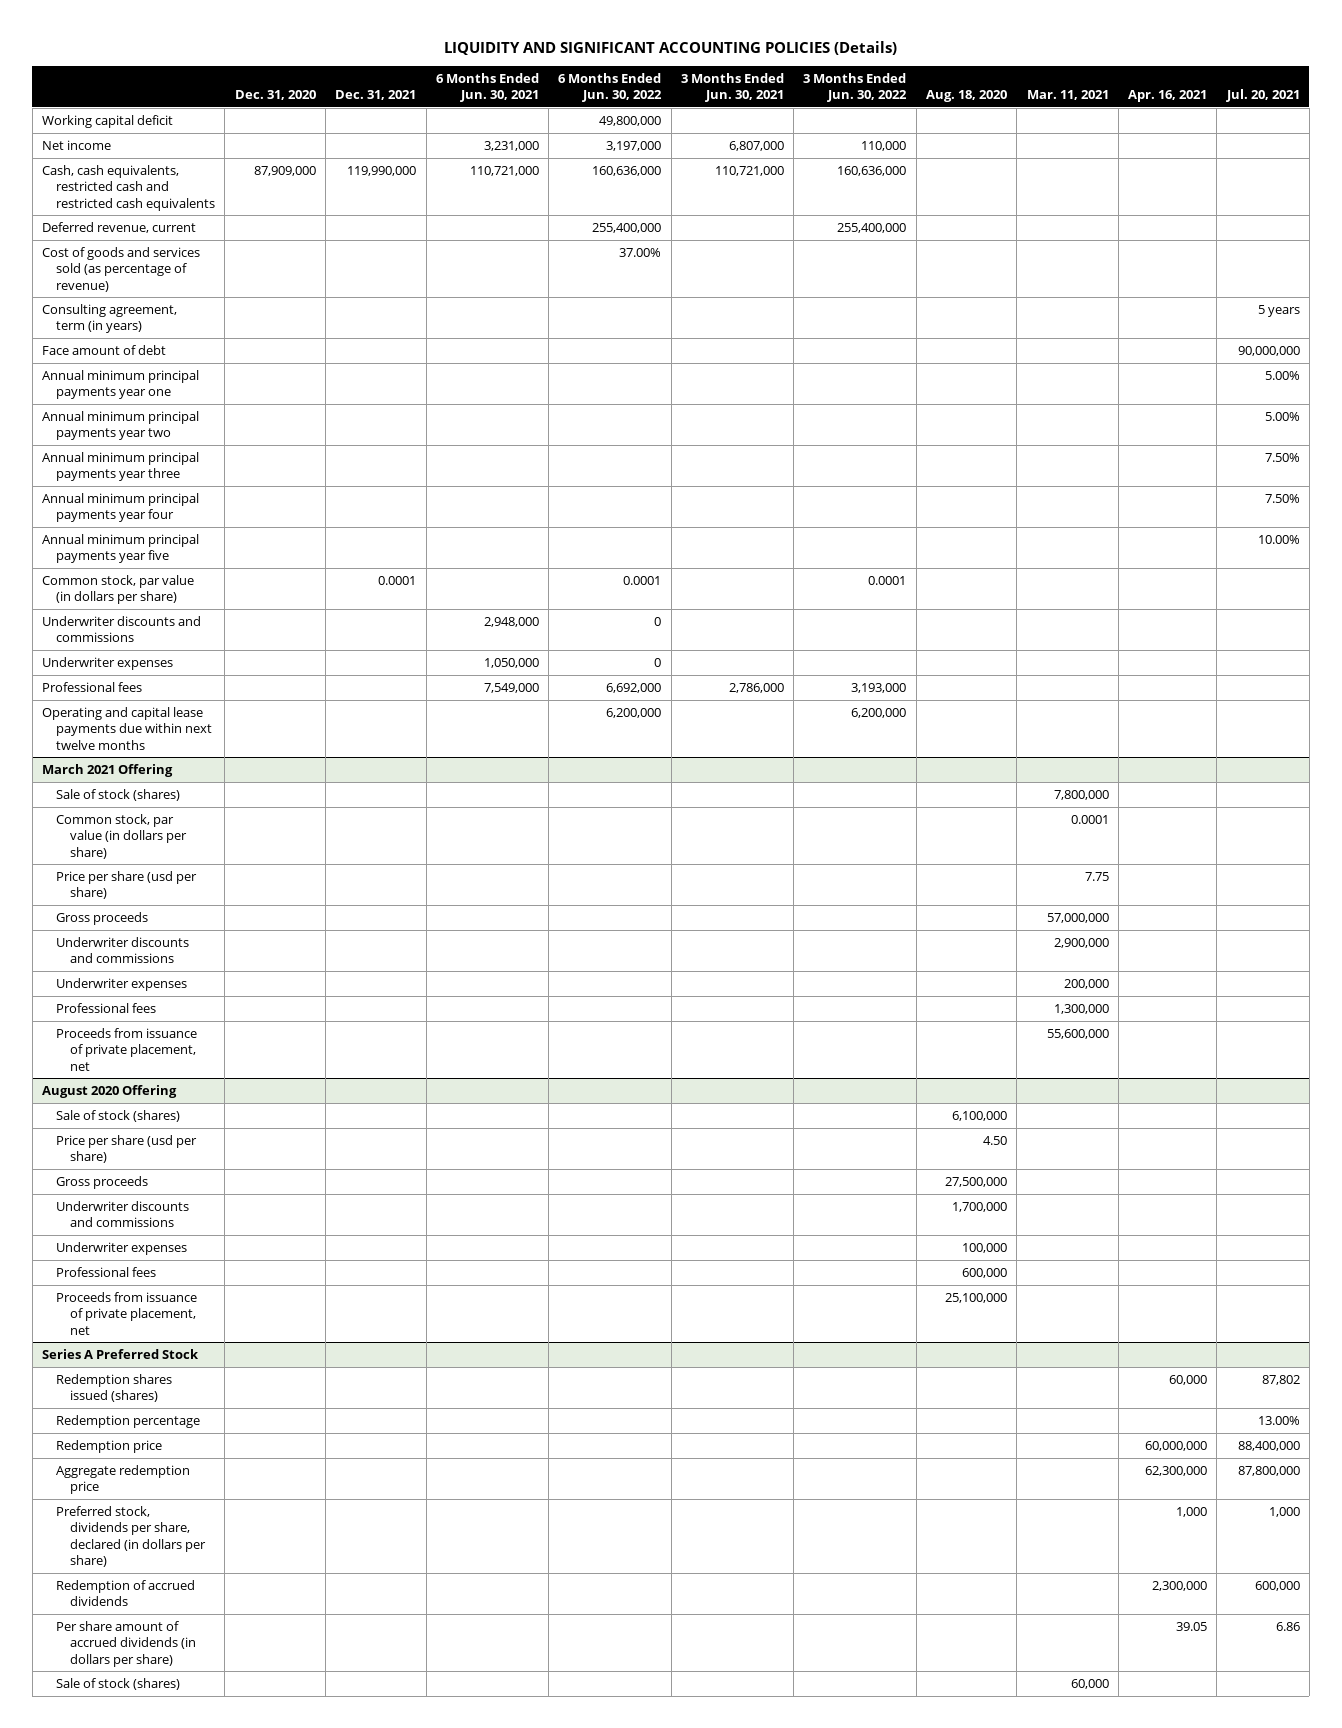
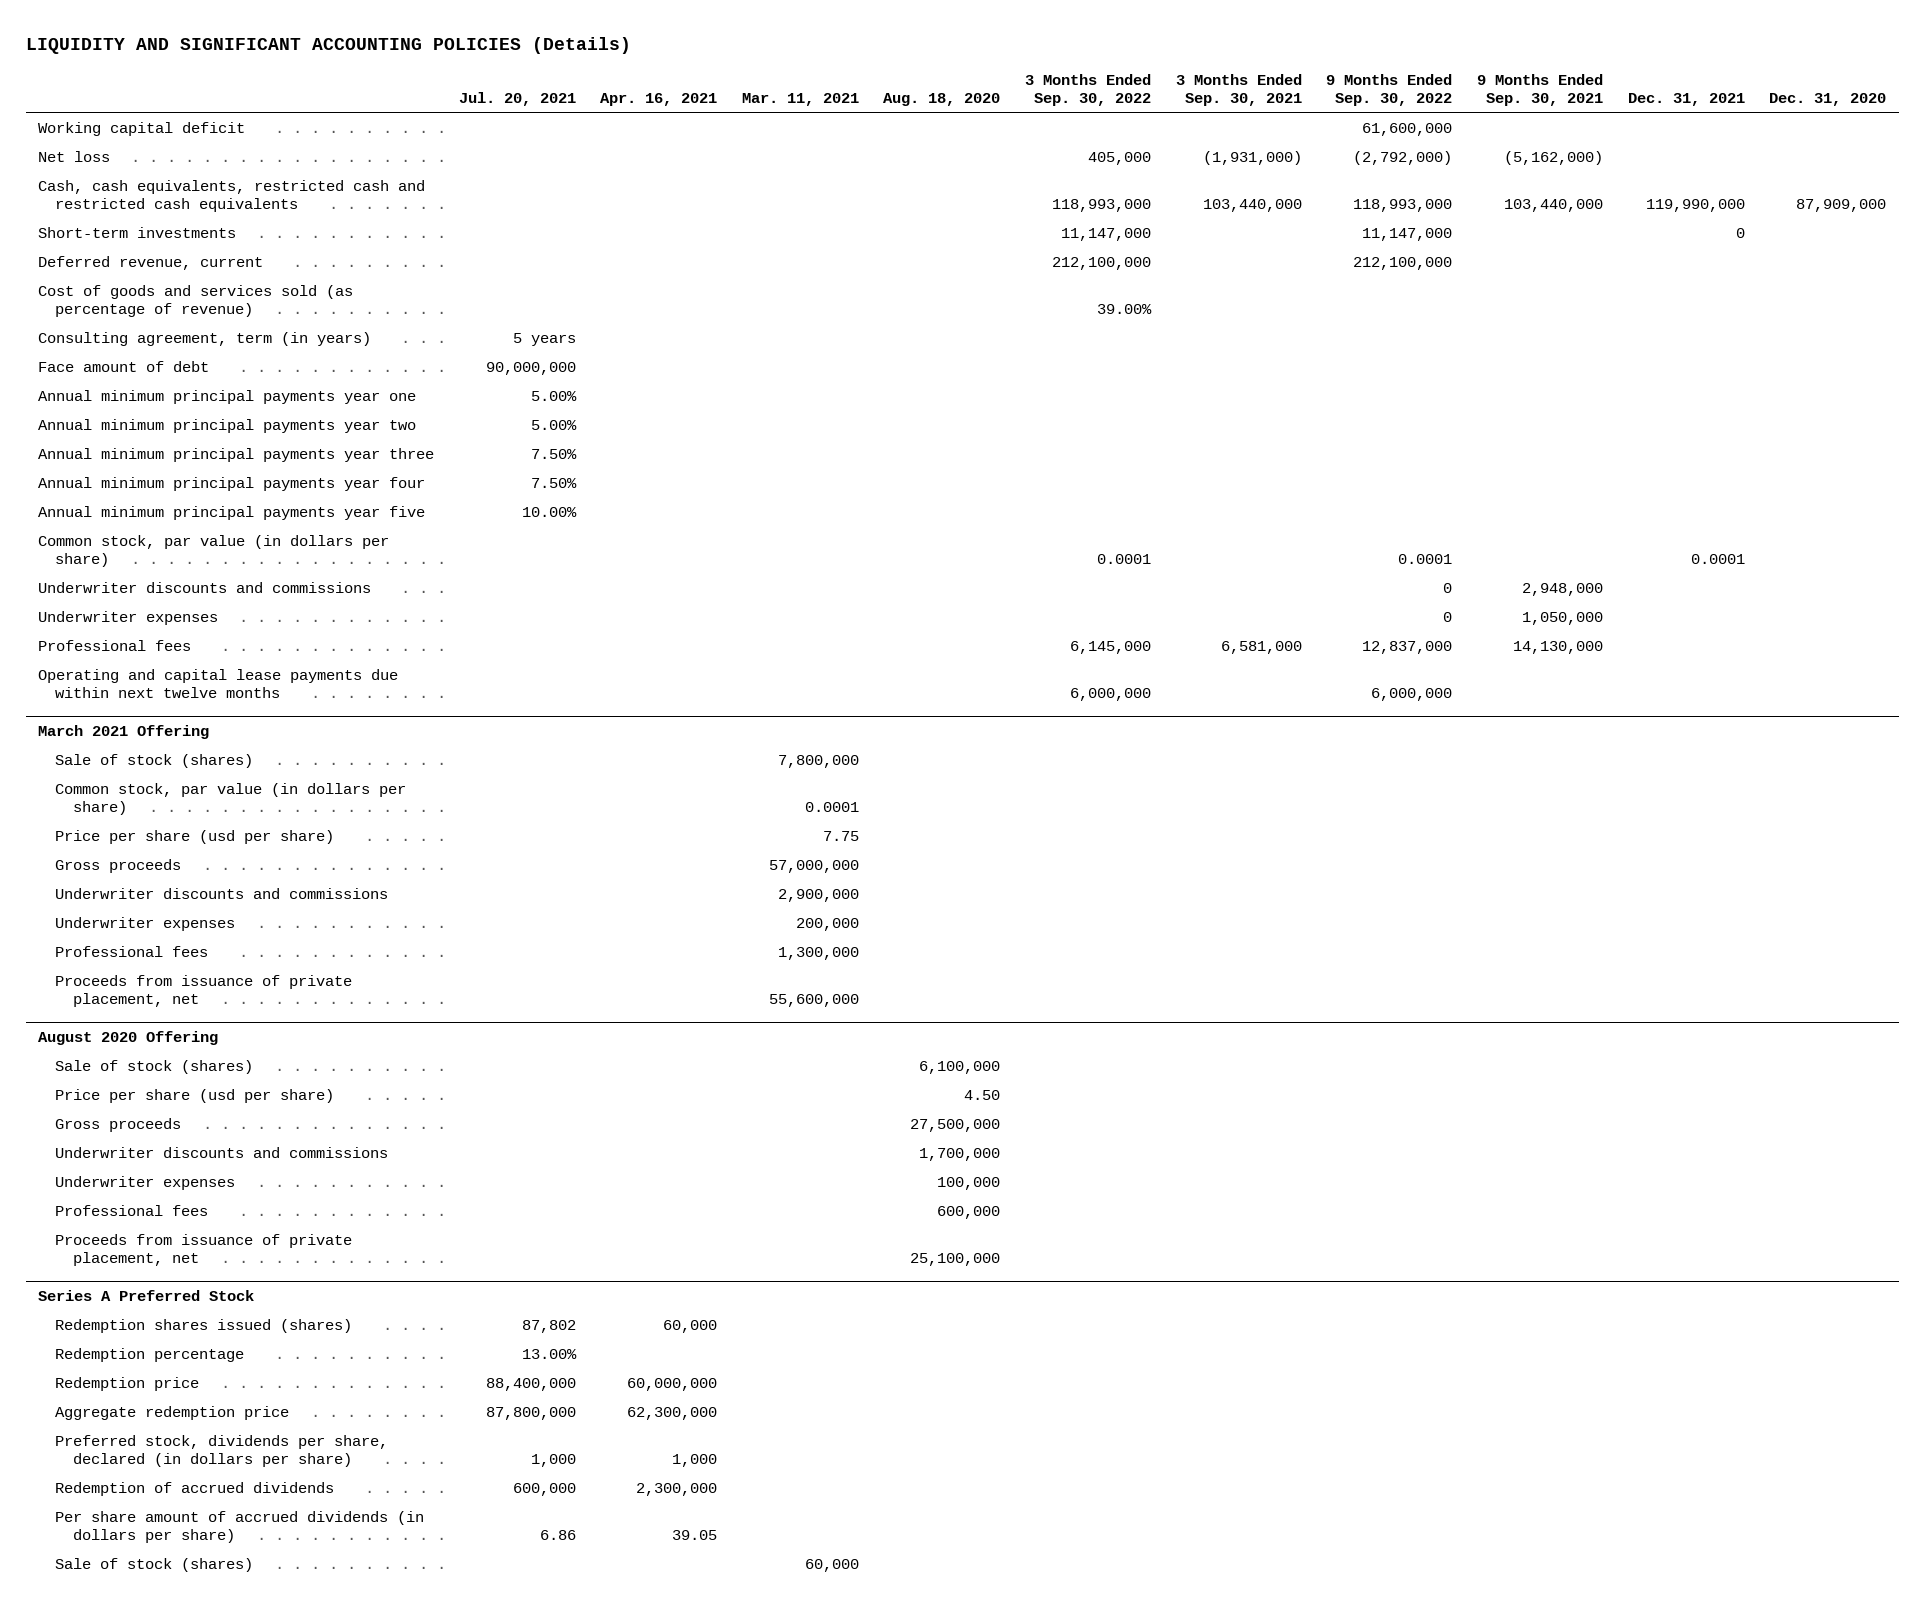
- | Dec. 31, 2020 | Dec. 31, 2021 | 6 Months Ended Jun. 30, 2021 | 6 Months Ended Jun. 30, 2022 | 3 Months Ended Jun. 30, 2021 | 3 Months Ended Jun. 30, 2022 | Aug. 18, 2020 | Mar. 11, 2021 | Apr. 16, 2021 | Jul. 20, 2021
+ | Jul. 20, 2021 | Apr. 16, 2021 | Mar. 11, 2021 | Aug. 18, 2020 | 3 Months Ended Sep. 30, 2022 | 3 Months Ended Sep. 30, 2021 | 9 Months Ended Sep. 30, 2022 | 9 Months Ended Sep. 30, 2021 | Dec. 31, 2021 | Dec. 31, 2020
- Net income | | | 3,231,000 | 3,197,000 | 6,807,000 | 110,000 | | | |
+ Net loss | | | | | 405,000 | (1,931,000) | (2,792,000) | (5,162,000) | |
+ Short-term investments | | | | | 11,147,000 | | 11,147,000 | | 0 |

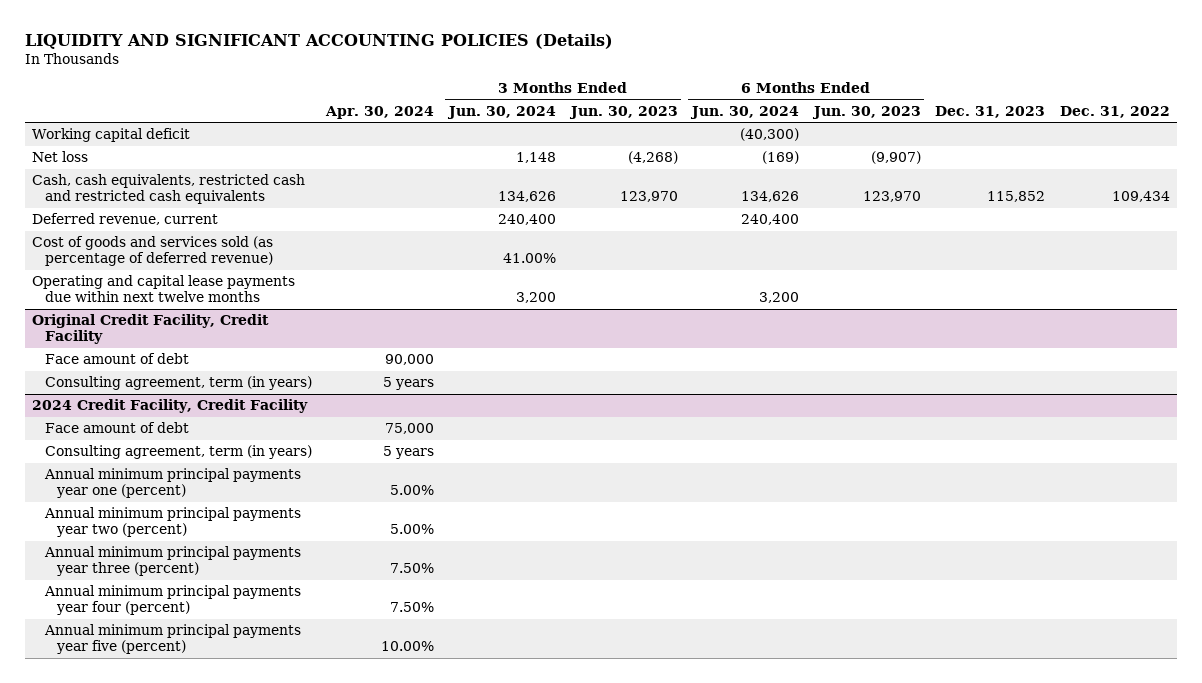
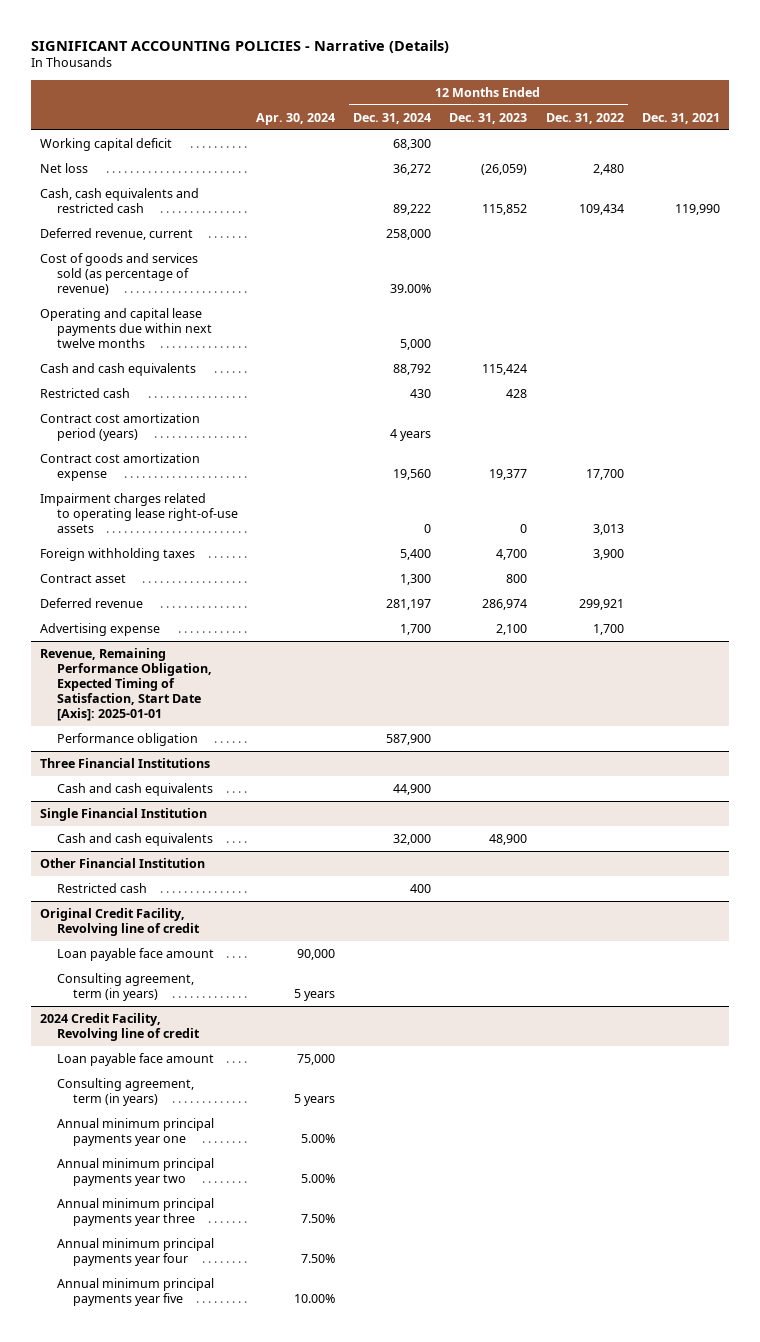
- LIQUIDITY AND SIGNIFICANT ACCOUNTING POLICIES (Details)
+ SIGNIFICANT ACCOUNTING POLICIES - Narrative (Details)
- | Apr. 30, 2024 | 3 Months Ended Jun. 30, 2024 | 3 Months Ended Jun. 30, 2023 | 6 Months Ended Jun. 30, 2024 | 6 Months Ended Jun. 30, 2023 | Dec. 31, 2023 | Dec. 31, 2022
+ | Apr. 30, 2024 | 12 Months Ended Dec. 31, 2024 | 12 Months Ended Dec. 31, 2023 | 12 Months Ended Dec. 31, 2022 | Dec. 31, 2021
- Cash, cash equivalents, restricted cash and restricted cash equivalents | | 134,626 | 123,970 | 134,626 | 123,970 | 115,852 | 109,434
+ Cash, cash equivalents and restricted cash | | 89,222 | 115,852 | 109,434 | 119,990
- Cost of goods and services sold (as percentage of deferred revenue) | | 41.00% | | | | |
+ Cost of goods and services sold (as percentage of revenue) | | 39.00% | | |
- Original Credit Facility, Credit Facility
- Face amount of debt | 90,000 | | | | | |
+ Cash and cash equivalents | | 88,792 | 115,424 | |
+ Restricted cash | | 430 | 428 | |
+ Contract cost amortization period (years) | | 4 years | | |
+ Contract cost amortization expense | | 19,560 | 19,377 | 17,700 |
+ Impairment charges related to operating lease right-of-use assets | | 0 | 0 | 3,013 |
+ Foreign withholding taxes | | 5,400 | 4,700 | 3,900 |
+ Contract asset | | 1,300 | 800 | |
+ Deferred revenue | | 281,197 | 286,974 | 299,921 |
+ Advertising expense | | 1,700 | 2,100 | 1,700 |
+ Revenue, Remaining Performance Obligation, Expected Timing of Satisfaction, Start Date [Axis]: 2025-01-01
+ Performance obligation | | 587,900 | | |
+ Three Financial Institutions
+ Cash and cash equivalents | | 44,900 | | |
+ Single Financial Institution
+ Cash and cash equivalents | | 32,000 | 48,900 | |
+ Other Financial Institution
+ Restricted cash | | 400 | | |
+ Original Credit Facility, Revolving line of credit
+ Loan payable face amount | 90,000 | | | |
- 2024 Credit Facility, Credit Facility
- Face amount of debt | 75,000 | | | | | |
+ 2024 Credit Facility, Revolving line of credit
+ Loan payable face amount | 75,000 | | | |
- Annual minimum principal payments year one (percent) | 5.00% | | | | | |
- Annual minimum principal payments year two (percent) | 5.00% | | | | | |
- Annual minimum principal payments year three (percent) | 7.50% | | | | | |
- Annual minimum principal payments year four (percent) | 7.50% | | | | | |
- Annual minimum principal payments year five (percent) | 10.00% | | | | | |
+ Annual minimum principal payments year one | 5.00% | | | |
+ Annual minimum principal payments year two | 5.00% | | | |
+ Annual minimum principal payments year three | 7.50% | | | |
+ Annual minimum principal payments year four | 7.50% | | | |
+ Annual minimum principal payments year five | 10.00% | | | |

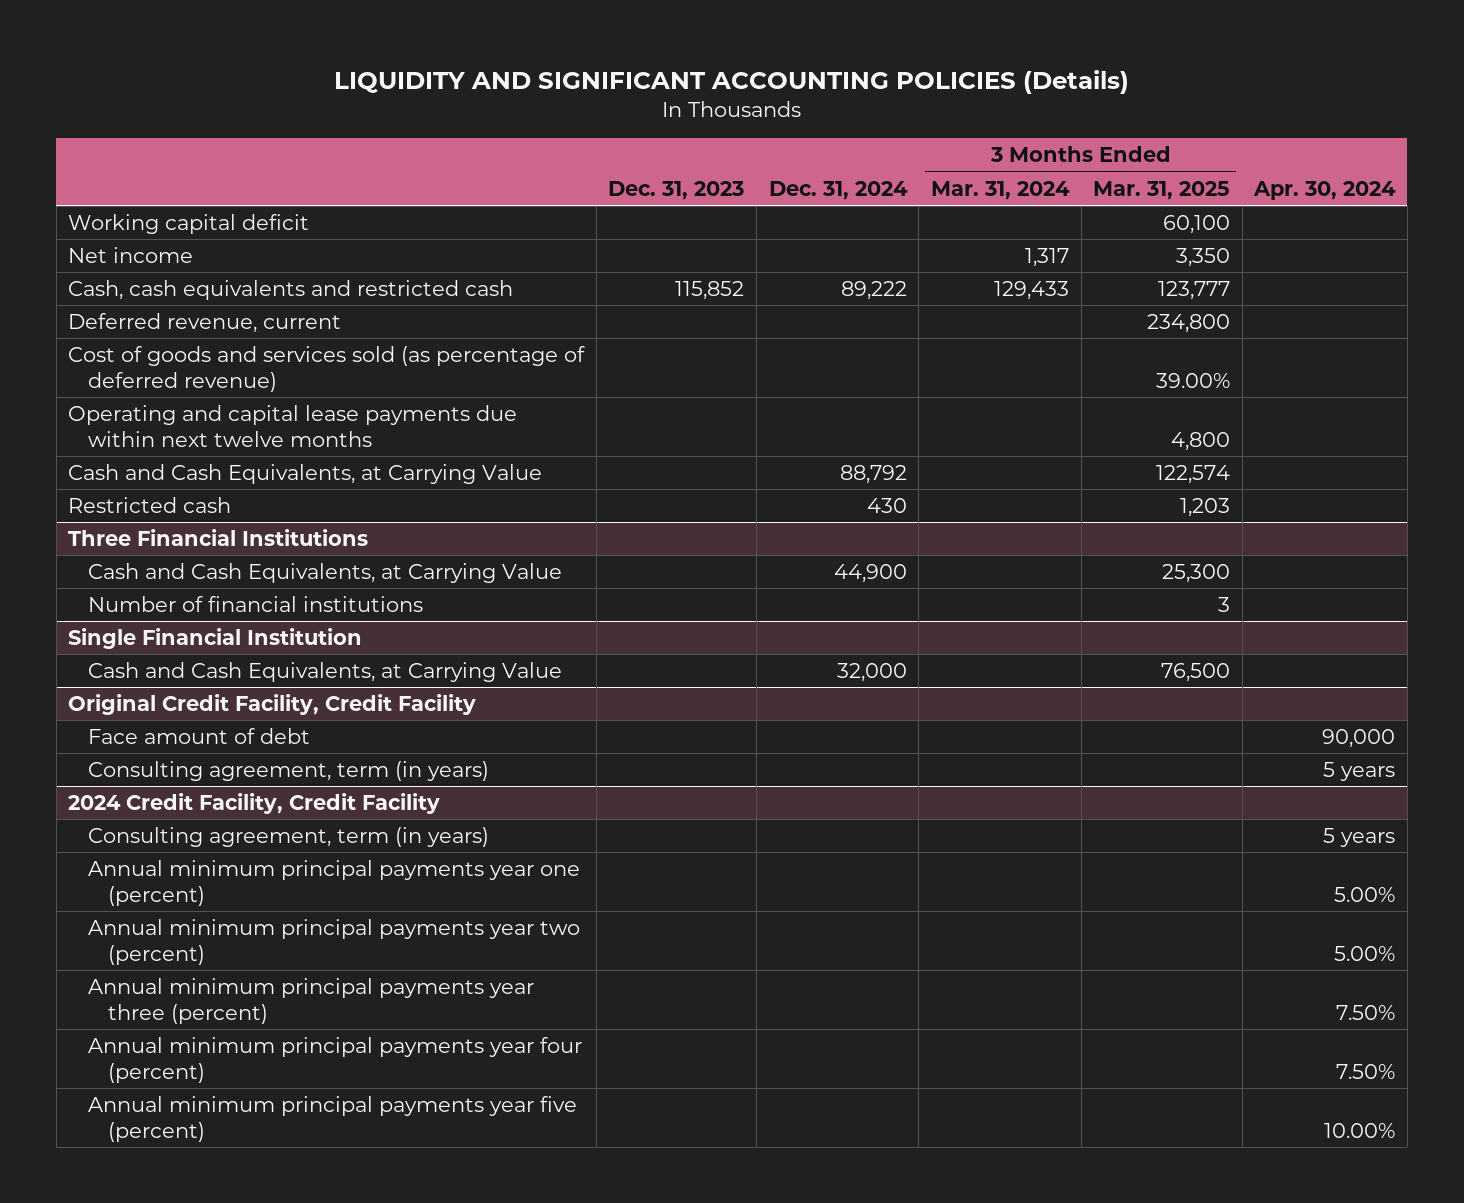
- SIGNIFICANT ACCOUNTING POLICIES - Narrative (Details)
+ LIQUIDITY AND SIGNIFICANT ACCOUNTING POLICIES (Details)
- | Apr. 30, 2024 | 12 Months Ended Dec. 31, 2024 | 12 Months Ended Dec. 31, 2023 | 12 Months Ended Dec. 31, 2022 | Dec. 31, 2021
+ | Dec. 31, 2023 | Dec. 31, 2024 | 3 Months Ended Mar. 31, 2024 | 3 Months Ended Mar. 31, 2025 | Apr. 30, 2024
- Net loss | | 36,272 | (26,059) | 2,480 |
+ Net income | | | 1,317 | 3,350 |
- Cost of goods and services sold (as percentage of revenue) | | 39.00% | | |
+ Cost of goods and services sold (as percentage of deferred revenue) | | | | 39.00% |
- Cash and cash equivalents | | 88,792 | 115,424 | |
+ Cash and Cash Equivalents, at Carrying Value | | 88,792 | | 122,574 |
- Contract cost amortization period (years) | | 4 years | | |
- Contract cost amortization expense | | 19,560 | 19,377 | 17,700 |
- Impairment charges related to operating lease right-of-use assets | | 0 | 0 | 3,013 |
- Foreign withholding taxes | | 5,400 | 4,700 | 3,900 |
- Contract asset | | 1,300 | 800 | |
- Deferred revenue | | 281,197 | 286,974 | 299,921 |
- Advertising expense | | 1,700 | 2,100 | 1,700 |
- Revenue, Remaining Performance Obligation, Expected Timing of Satisfaction, Start Date [Axis]: 2025-01-01
- Performance obligation | | 587,900 | | |
@ Three Financial Institutions
- Cash and cash equivalents | | 44,900 | | |
+ Cash and Cash Equivalents, at Carrying Value | | 44,900 | | 25,300 |
+ Number of financial institutions | | | | 3 |
@ Single Financial Institution
- Cash and cash equivalents | | 32,000 | 48,900 | |
- Other Financial Institution
- Restricted cash | | 400 | | |
- Original Credit Facility, Revolving line of credit
- Loan payable face amount | 90,000 | | | |
@ Single Financial Institution
+ Cash and Cash Equivalents, at Carrying Value | | 32,000 | | 76,500 |
+ Original Credit Facility, Credit Facility
+ Face amount of debt | | | | | 90,000
- 2024 Credit Facility, Revolving line of credit
- Loan payable face amount | 75,000 | | | |
+ 2024 Credit Facility, Credit Facility
- Annual minimum principal payments year one | 5.00% | | | |
- Annual minimum principal payments year two | 5.00% | | | |
- Annual minimum principal payments year three | 7.50% | | | |
- Annual minimum principal payments year four | 7.50% | | | |
- Annual minimum principal payments year five | 10.00% | | | |
+ Annual minimum principal payments year one (percent) | | | | | 5.00%
+ Annual minimum principal payments year two (percent) | | | | | 5.00%
+ Annual minimum principal payments year three (percent) | | | | | 7.50%
+ Annual minimum principal payments year four (percent) | | | | | 7.50%
+ Annual minimum principal payments year five (percent) | | | | | 10.00%

